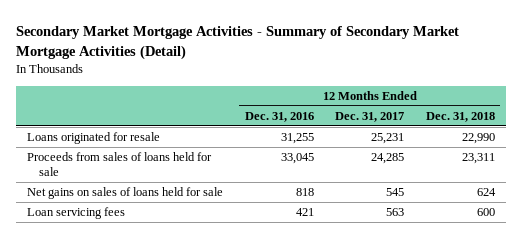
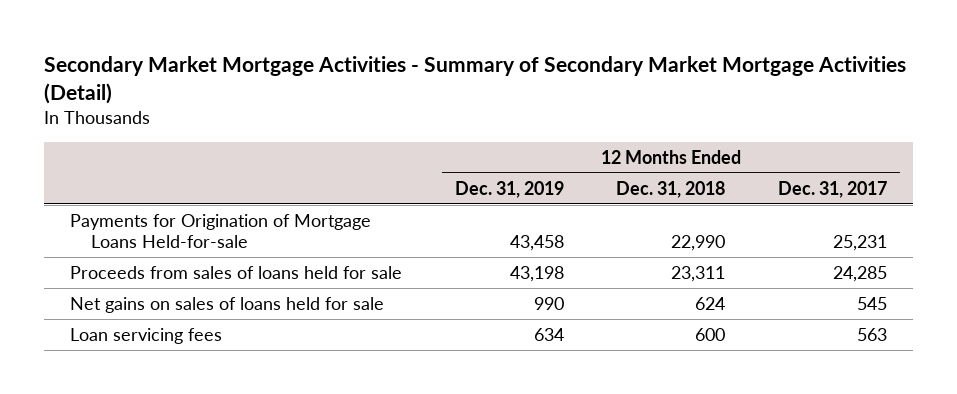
- | 12 Months Ended Dec. 31, 2016 | 12 Months Ended Dec. 31, 2017 | 12 Months Ended Dec. 31, 2018
+ | 12 Months Ended Dec. 31, 2019 | 12 Months Ended Dec. 31, 2018 | 12 Months Ended Dec. 31, 2017
- Loans originated for resale | 31,255 | 25,231 | 22,990
+ Payments for Origination of Mortgage Loans Held-for-sale | 43,458 | 22,990 | 25,231

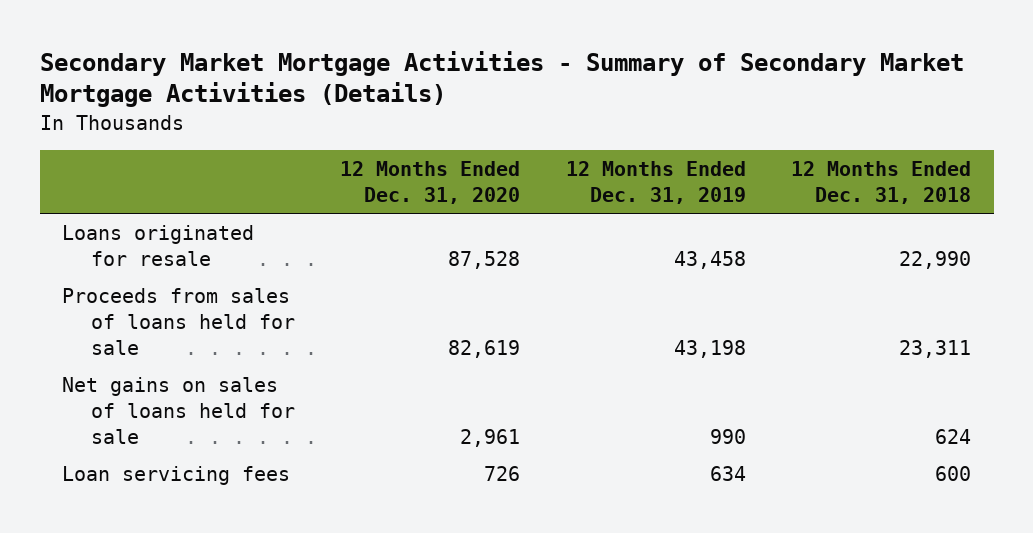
- Secondary Market Mortgage Activities - Summary of Secondary Market Mortgage Activities (Detail)
+ Secondary Market Mortgage Activities - Summary of Secondary Market Mortgage Activities (Details)
- | 12 Months Ended Dec. 31, 2019 | 12 Months Ended Dec. 31, 2018 | 12 Months Ended Dec. 31, 2017
+ | 12 Months Ended Dec. 31, 2020 | 12 Months Ended Dec. 31, 2019 | 12 Months Ended Dec. 31, 2018
- Payments for Origination of Mortgage Loans Held-for-sale | 43,458 | 22,990 | 25,231
+ Loans originated for resale | 87,528 | 43,458 | 22,990

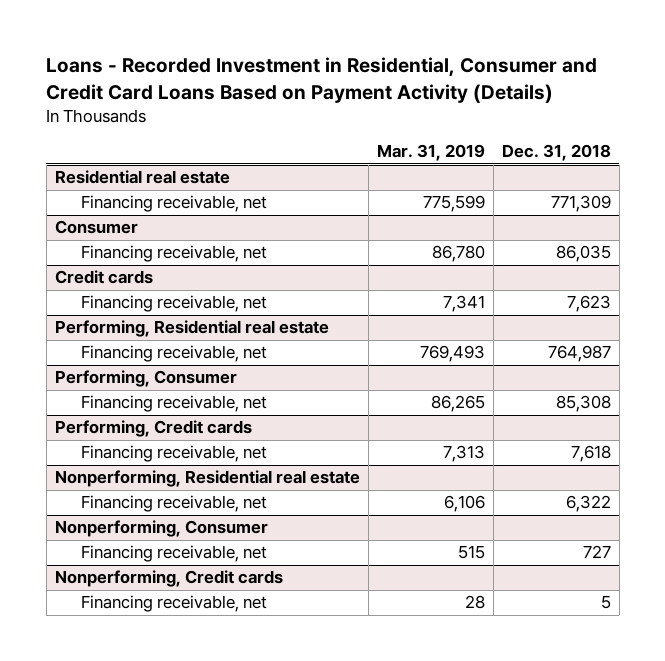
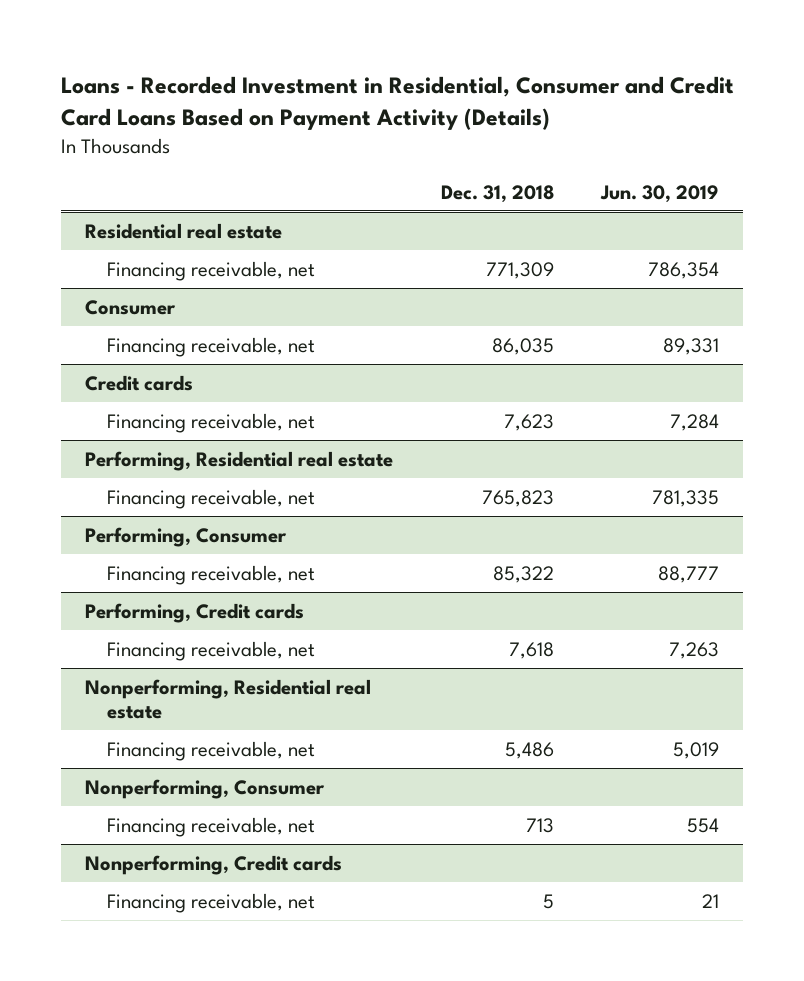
- | Mar. 31, 2019 | Dec. 31, 2018
+ | Dec. 31, 2018 | Jun. 30, 2019
@ Performing, Residential real estate
- Financing receivable, net | 769,493 | 764,987
+ Financing receivable, net | 765,823 | 781,335
@ Performing, Consumer
- Financing receivable, net | 86,265 | 85,308
+ Financing receivable, net | 85,322 | 88,777
@ Nonperforming, Residential real estate
- Financing receivable, net | 6,106 | 6,322
+ Financing receivable, net | 5,486 | 5,019
@ Nonperforming, Consumer
- Financing receivable, net | 515 | 727
+ Financing receivable, net | 713 | 554

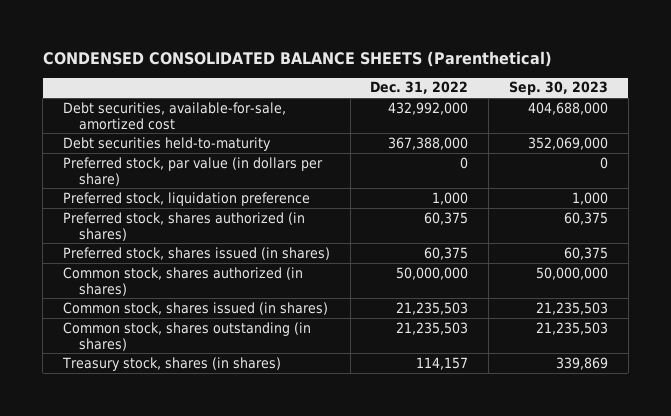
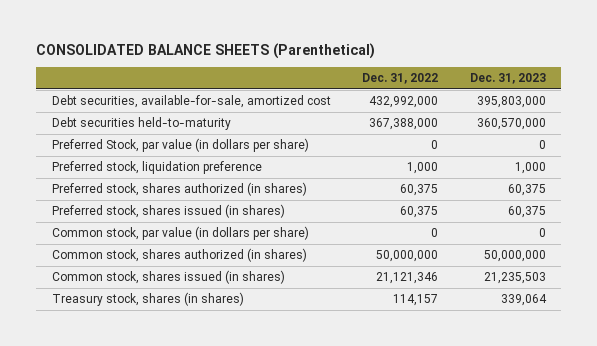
- CONDENSED CONSOLIDATED BALANCE SHEETS (Parenthetical)
+ CONSOLIDATED BALANCE SHEETS (Parenthetical)
- | Dec. 31, 2022 | Sep. 30, 2023
+ | Dec. 31, 2022 | Dec. 31, 2023
- Preferred stock, par value (in dollars per share) | 0 | 0
+ Preferred Stock, par value (in dollars per share) | 0 | 0
+ Common stock, par value (in dollars per share) | 0 | 0
- Common stock, shares issued (in shares) | 21,235,503 | 21,235,503
- Common stock, shares outstanding (in shares) | 21,235,503 | 21,235,503
+ Common stock, shares issued (in shares) | 21,121,346 | 21,235,503

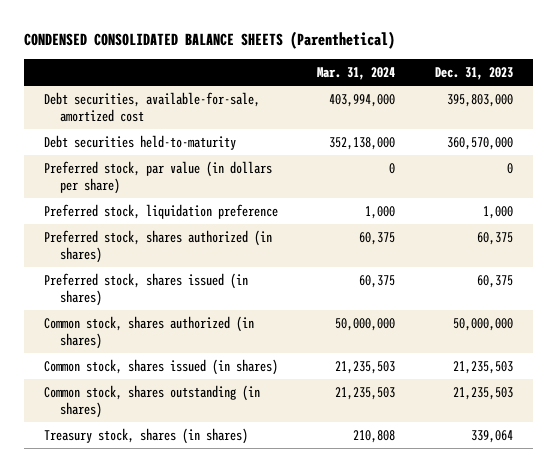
- CONSOLIDATED BALANCE SHEETS (Parenthetical)
+ CONDENSED CONSOLIDATED BALANCE SHEETS (Parenthetical)
- | Dec. 31, 2022 | Dec. 31, 2023
+ | Mar. 31, 2024 | Dec. 31, 2023
- Preferred Stock, par value (in dollars per share) | 0 | 0
+ Preferred stock, par value (in dollars per share) | 0 | 0
- Common stock, par value (in dollars per share) | 0 | 0
+ Common stock, shares outstanding (in shares) | 21,235,503 | 21,235,503

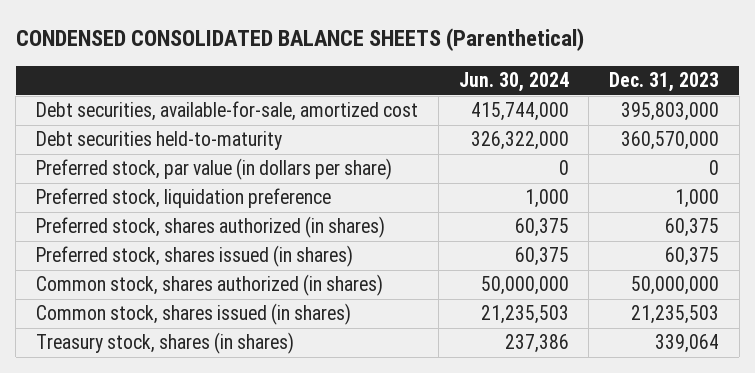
- | Mar. 31, 2024 | Dec. 31, 2023
+ | Jun. 30, 2024 | Dec. 31, 2023
- Common stock, shares outstanding (in shares) | 21,235,503 | 21,235,503

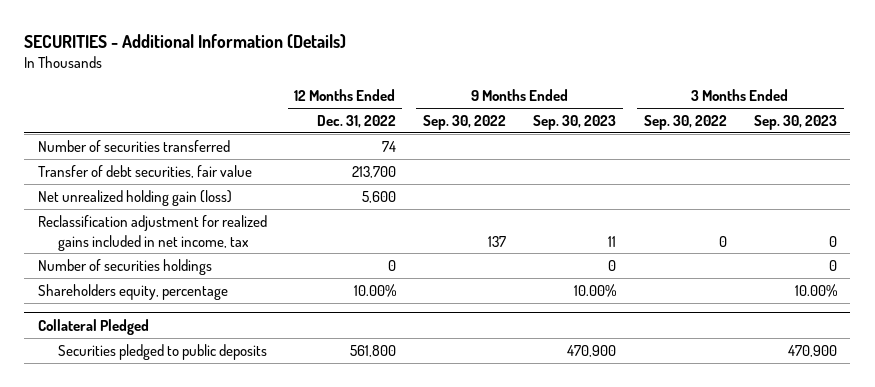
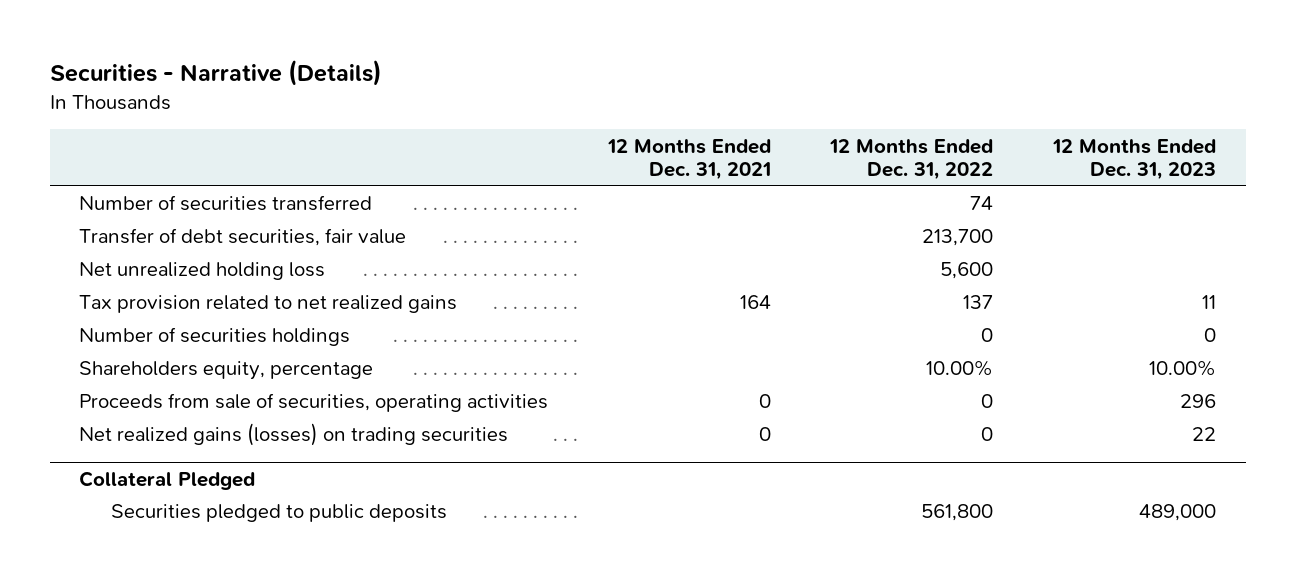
- SECURITIES - Additional Information (Details)
+ Securities - Narrative (Details)
- | 12 Months Ended Dec. 31, 2022 | 9 Months Ended Sep. 30, 2022 | 9 Months Ended Sep. 30, 2023 | 3 Months Ended Sep. 30, 2022 | 3 Months Ended Sep. 30, 2023
+ | 12 Months Ended Dec. 31, 2021 | 12 Months Ended Dec. 31, 2022 | 12 Months Ended Dec. 31, 2023
- Net unrealized holding gain (loss) | 5,600 | | | |
- Reclassification adjustment for realized gains included in net income, tax | | 137 | 11 | 0 | 0
+ Net unrealized holding loss | | 5,600 |
+ Tax provision related to net realized gains | 164 | 137 | 11
+ Proceeds from sale of securities, operating activities | 0 | 0 | 296
+ Net realized gains (losses) on trading securities | 0 | 0 | 22

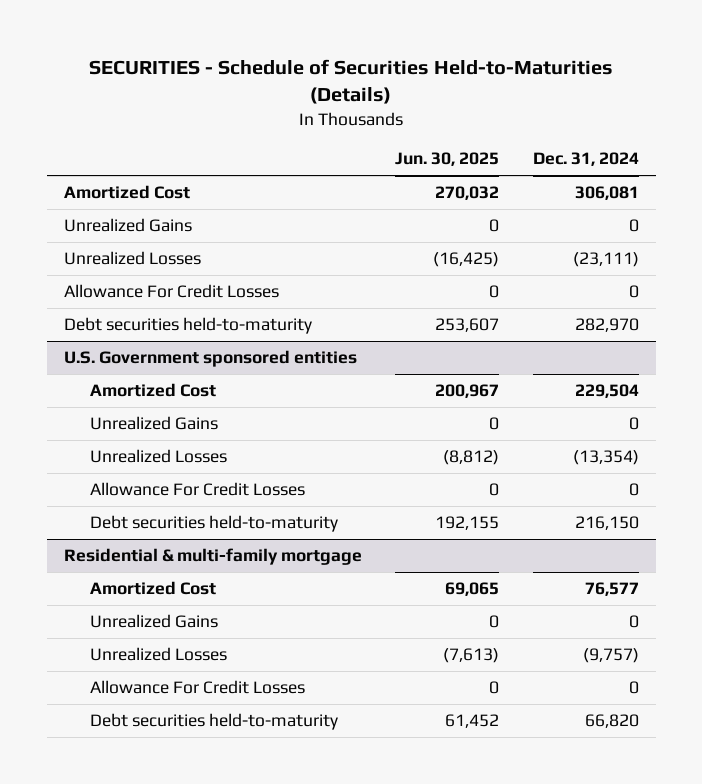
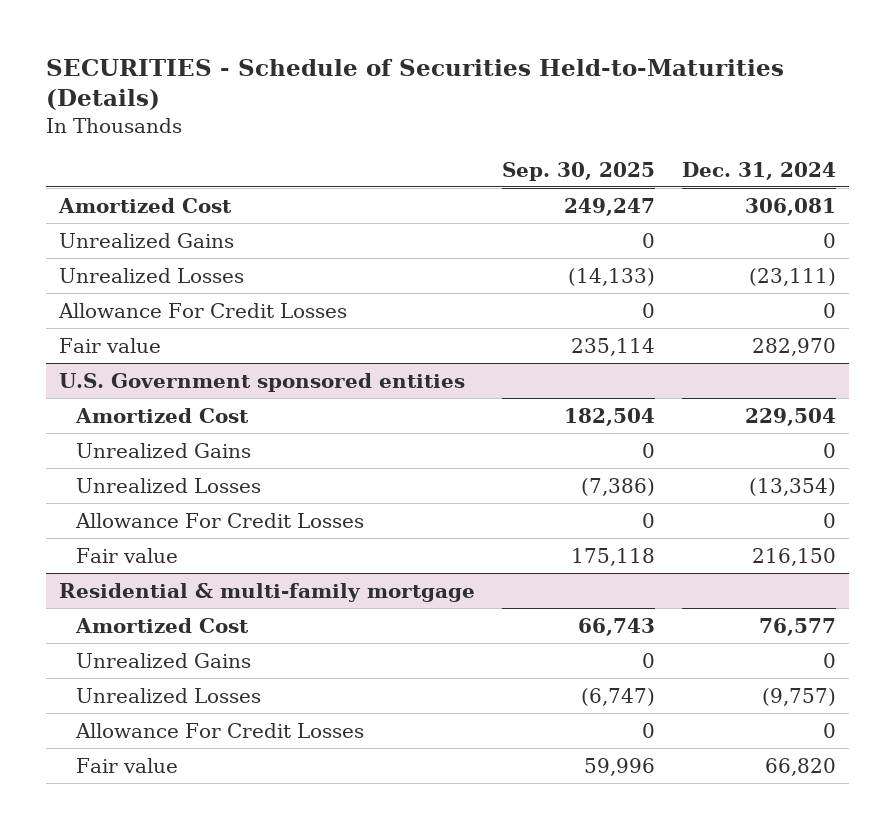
- | Jun. 30, 2025 | Dec. 31, 2024
+ | Sep. 30, 2025 | Dec. 31, 2024
- Debt securities held-to-maturity | 253,607 | 282,970
+ Fair value | 235,114 | 282,970
@ U.S. Government sponsored entities
- Debt securities held-to-maturity | 192,155 | 216,150
+ Fair value | 175,118 | 216,150
@ Residential & multi-family mortgage
- Debt securities held-to-maturity | 61,452 | 66,820
+ Fair value | 59,996 | 66,820

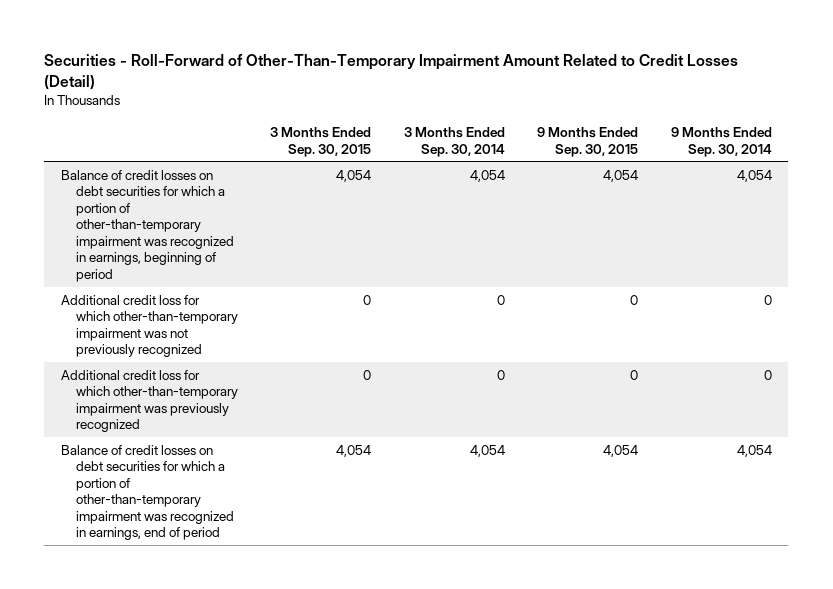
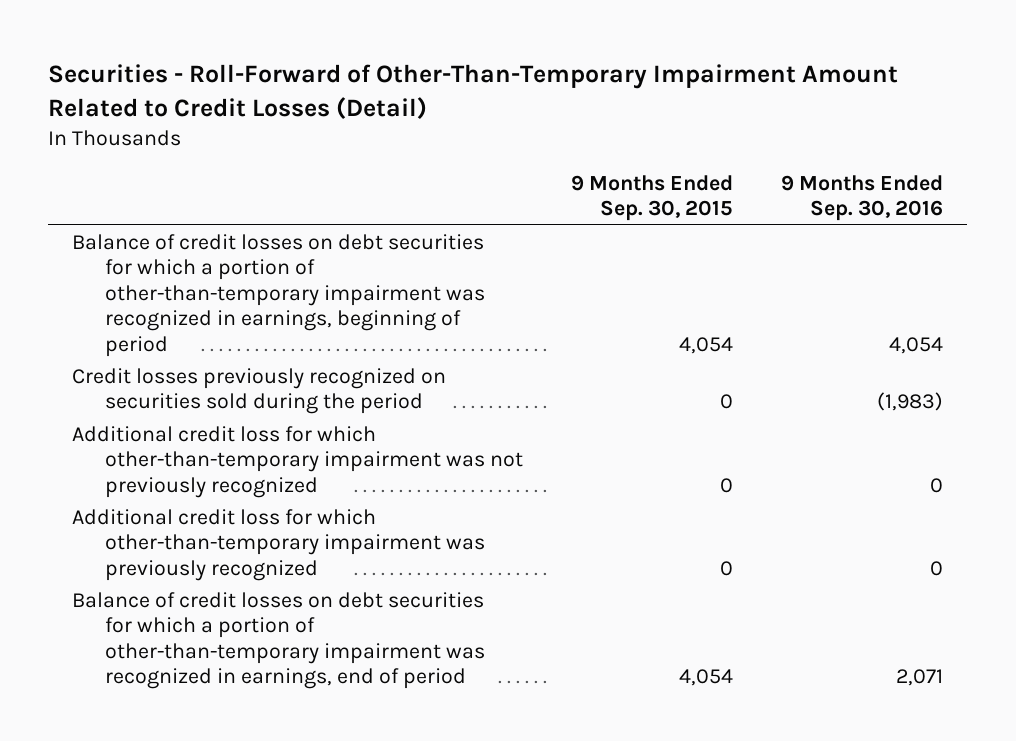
- | 3 Months Ended Sep. 30, 2015 | 3 Months Ended Sep. 30, 2014 | 9 Months Ended Sep. 30, 2015 | 9 Months Ended Sep. 30, 2014
+ | 9 Months Ended Sep. 30, 2015 | 9 Months Ended Sep. 30, 2016
+ Credit losses previously recognized on securities sold during the period | 0 | (1,983)

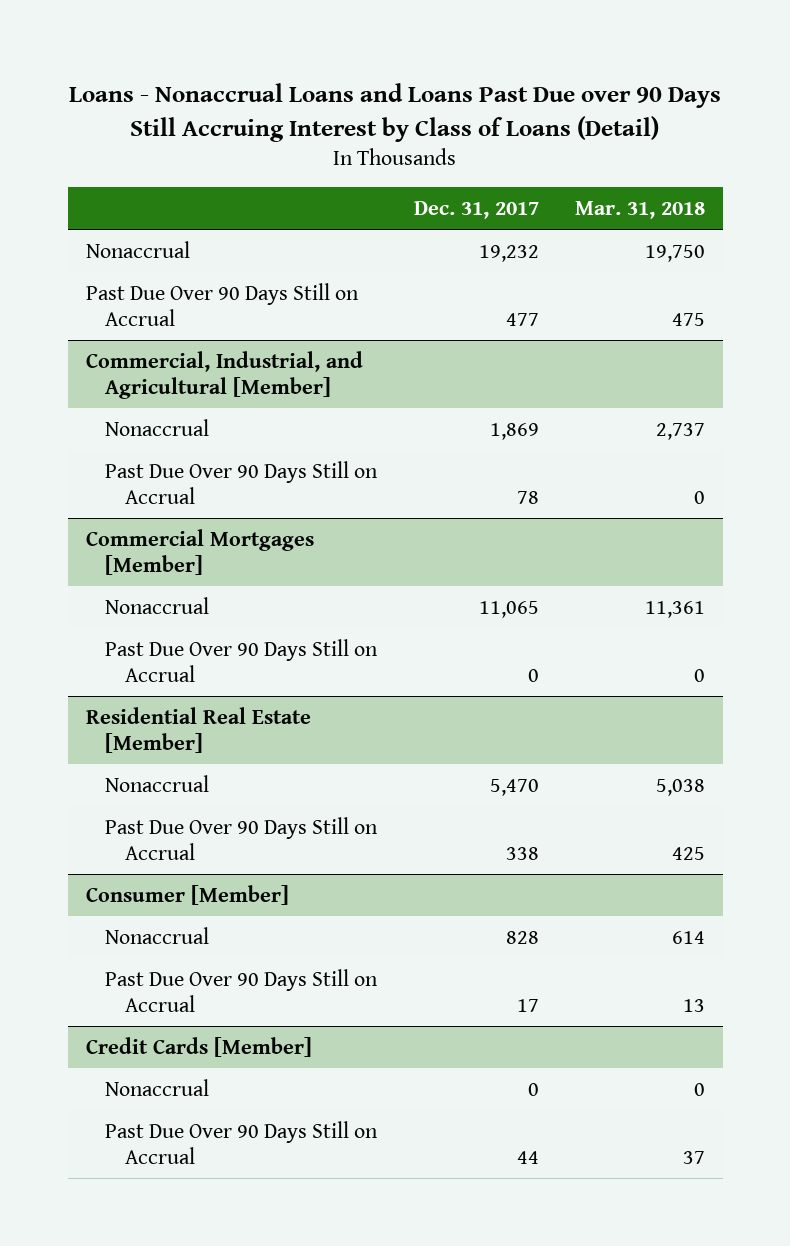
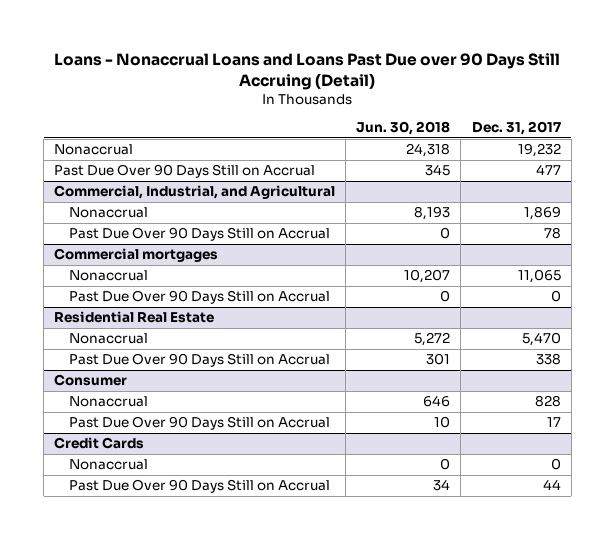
- Loans - Nonaccrual Loans and Loans Past Due over 90 Days Still Accruing Interest by Class of Loans (Detail)
+ Loans - Nonaccrual Loans and Loans Past Due over 90 Days Still Accruing (Detail)
- | Dec. 31, 2017 | Mar. 31, 2018
+ | Jun. 30, 2018 | Dec. 31, 2017
- Commercial, Industrial, and Agricultural [Member]
+ Commercial, Industrial, and Agricultural
- Commercial Mortgages [Member]
+ Commercial mortgages
- Residential Real Estate [Member]
+ Residential Real Estate
- Consumer [Member]
+ Consumer
- Credit Cards [Member]
+ Credit Cards

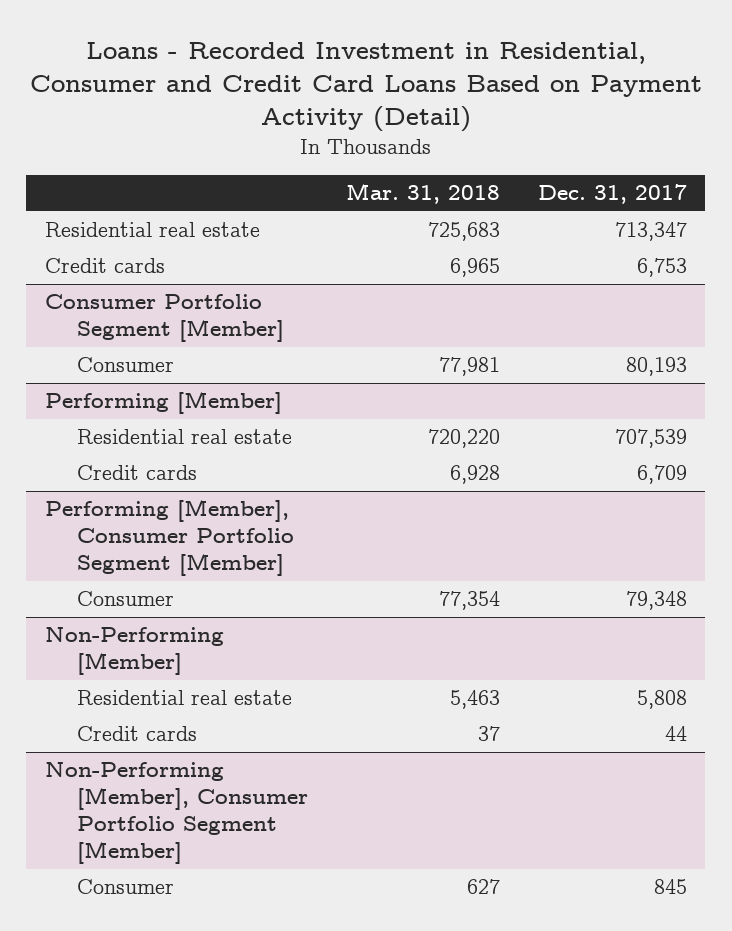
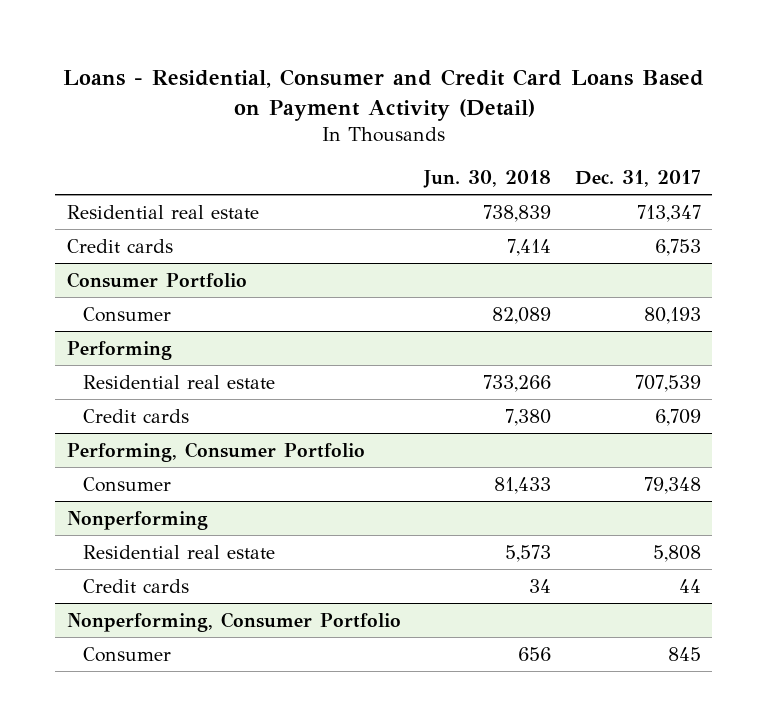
- Loans - Recorded Investment in Residential, Consumer and Credit Card Loans Based on Payment Activity (Detail)
+ Loans - Residential, Consumer and Credit Card Loans Based on Payment Activity (Detail)
- | Mar. 31, 2018 | Dec. 31, 2017
+ | Jun. 30, 2018 | Dec. 31, 2017
- Consumer Portfolio Segment [Member]
+ Consumer Portfolio
- Performing [Member]
+ Performing
- Performing [Member], Consumer Portfolio Segment [Member]
+ Performing, Consumer Portfolio
- Non-Performing [Member]
+ Nonperforming
- Non-Performing [Member], Consumer Portfolio Segment [Member]
+ Nonperforming, Consumer Portfolio

